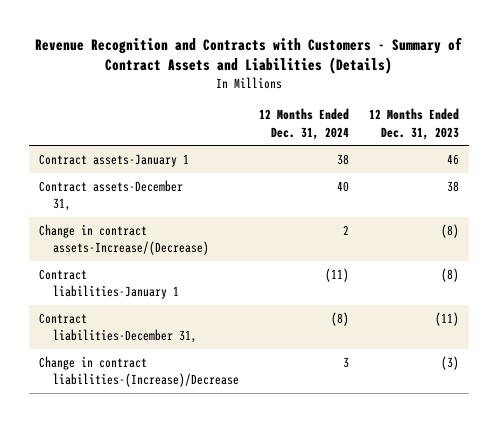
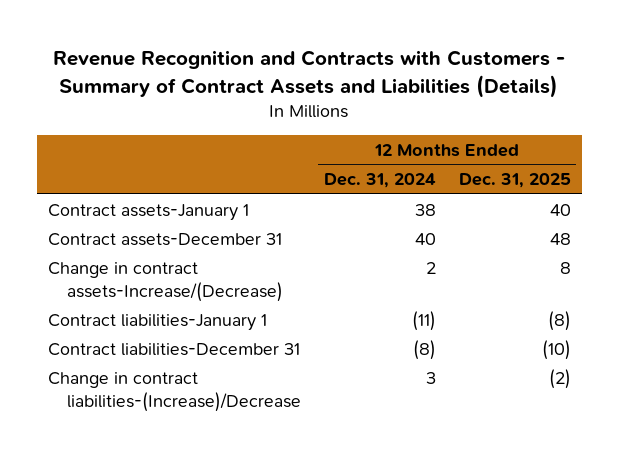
- | 12 Months Ended Dec. 31, 2024 | 12 Months Ended Dec. 31, 2023
+ | 12 Months Ended Dec. 31, 2024 | 12 Months Ended Dec. 31, 2025
- Contract assets-December 31, | 40 | 38
+ Contract assets-December 31 | 40 | 48
- Contract liabilities-December 31, | (8) | (11)
+ Contract liabilities-December 31 | (8) | (10)

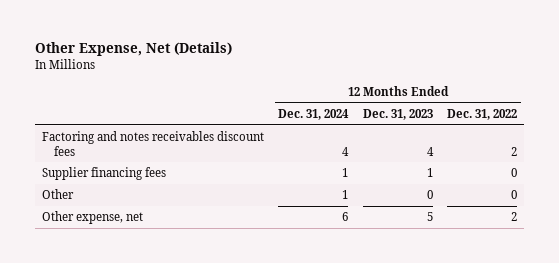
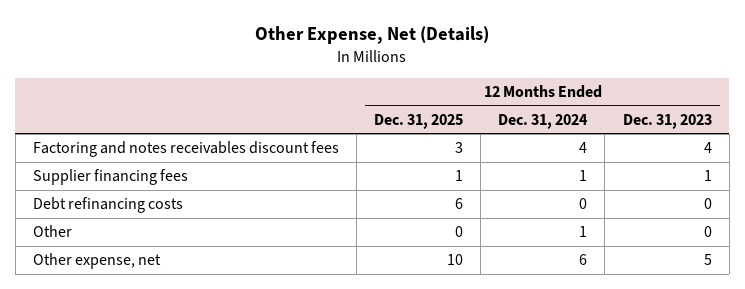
- | 12 Months Ended Dec. 31, 2024 | 12 Months Ended Dec. 31, 2023 | 12 Months Ended Dec. 31, 2022
+ | 12 Months Ended Dec. 31, 2025 | 12 Months Ended Dec. 31, 2024 | 12 Months Ended Dec. 31, 2023
+ Debt refinancing costs | 6 | 0 | 0

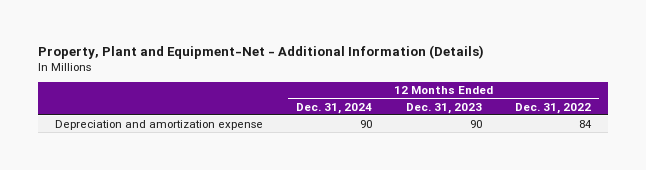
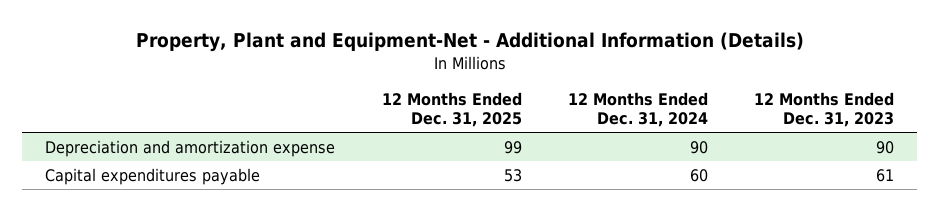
- | 12 Months Ended Dec. 31, 2024 | 12 Months Ended Dec. 31, 2023 | 12 Months Ended Dec. 31, 2022
+ | 12 Months Ended Dec. 31, 2025 | 12 Months Ended Dec. 31, 2024 | 12 Months Ended Dec. 31, 2023
+ Capital expenditures payable | 53 | 60 | 61

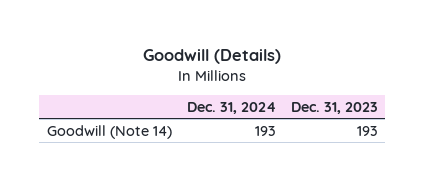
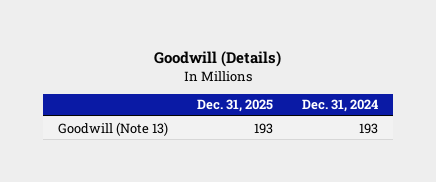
- | Dec. 31, 2024 | Dec. 31, 2023
+ | Dec. 31, 2025 | Dec. 31, 2024
- Goodwill (Note 14) | 193 | 193
+ Goodwill (Note 13) | 193 | 193

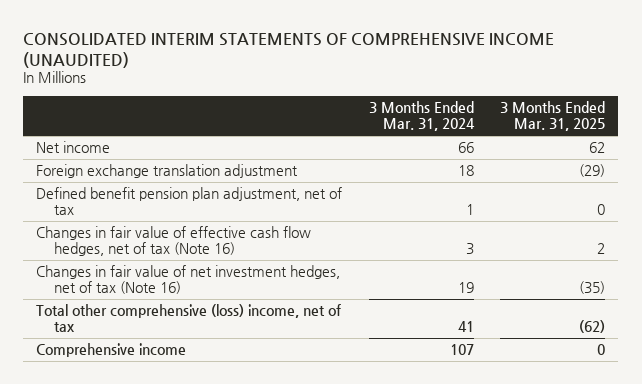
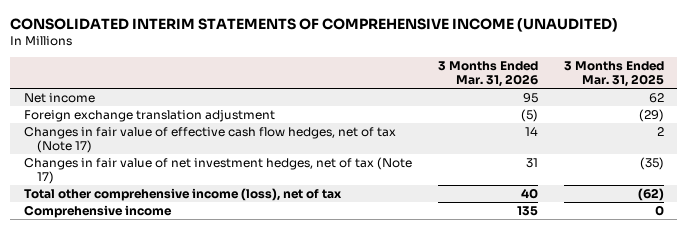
- | 3 Months Ended Mar. 31, 2024 | 3 Months Ended Mar. 31, 2025
+ | 3 Months Ended Mar. 31, 2026 | 3 Months Ended Mar. 31, 2025
- Defined benefit pension plan adjustment, net of tax | 1 | 0
- Changes in fair value of effective cash flow hedges, net of tax (Note 16) | 3 | 2
- Changes in fair value of net investment hedges, net of tax (Note 16) | 19 | (35)
- Total other comprehensive (loss) income, net of tax | 41 | (62)
+ Changes in fair value of effective cash flow hedges, net of tax (Note 17) | 14 | 2
+ Changes in fair value of net investment hedges, net of tax (Note 17) | 31 | (35)
+ Total other comprehensive income (loss), net of tax | 40 | (62)

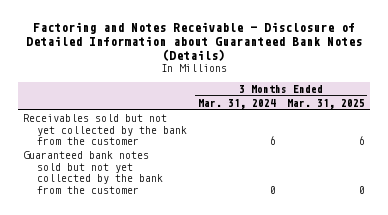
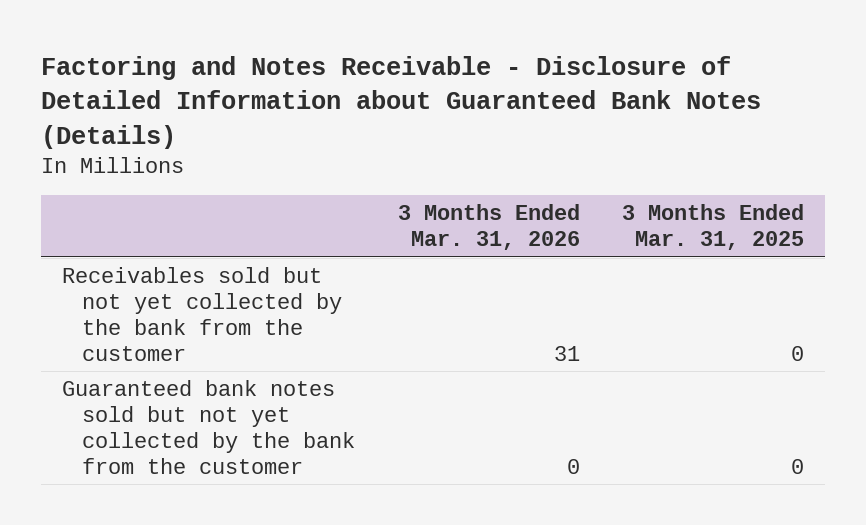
- | 3 Months Ended Mar. 31, 2024 | 3 Months Ended Mar. 31, 2025
+ | 3 Months Ended Mar. 31, 2026 | 3 Months Ended Mar. 31, 2025
- Receivables sold but not yet collected by the bank from the customer | 6 | 6
+ Receivables sold but not yet collected by the bank from the customer | 31 | 0

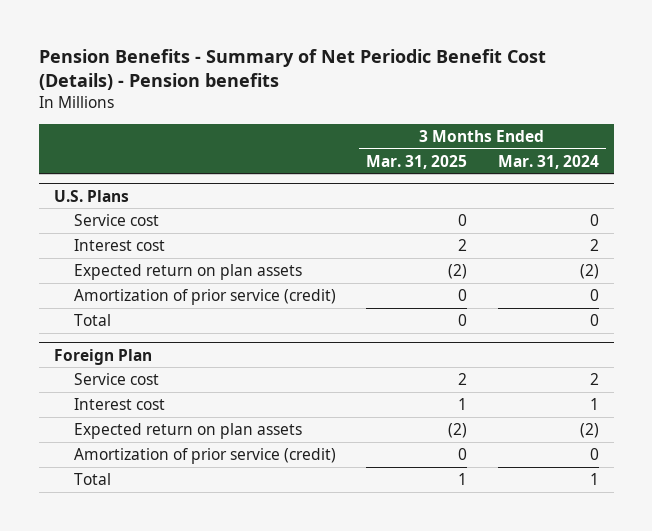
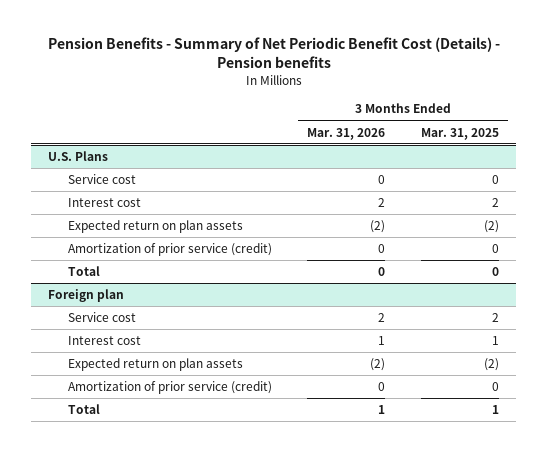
- | 3 Months Ended Mar. 31, 2025 | 3 Months Ended Mar. 31, 2024
+ | 3 Months Ended Mar. 31, 2026 | 3 Months Ended Mar. 31, 2025
- Foreign Plan
+ Foreign plan

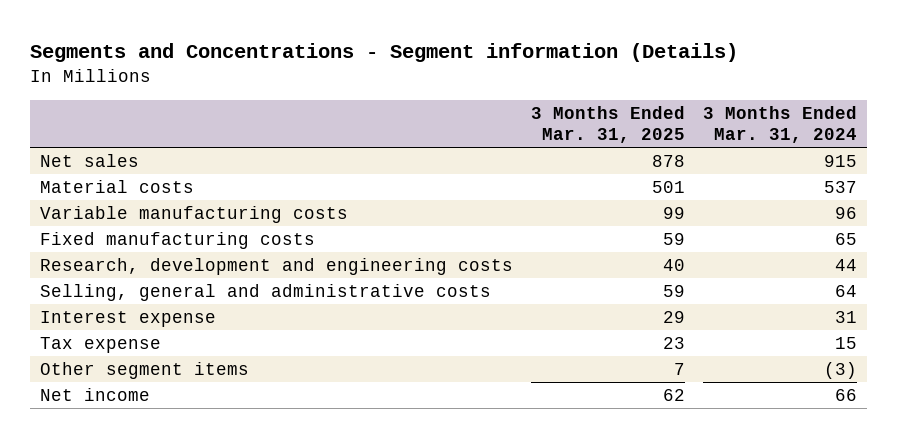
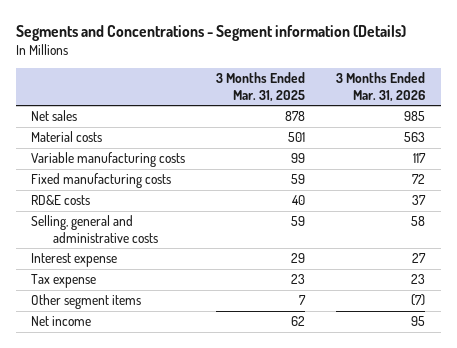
- | 3 Months Ended Mar. 31, 2025 | 3 Months Ended Mar. 31, 2024
+ | 3 Months Ended Mar. 31, 2025 | 3 Months Ended Mar. 31, 2026
- Research, development and engineering costs | 40 | 44
+ RD&E costs | 40 | 37

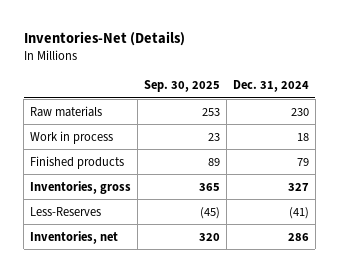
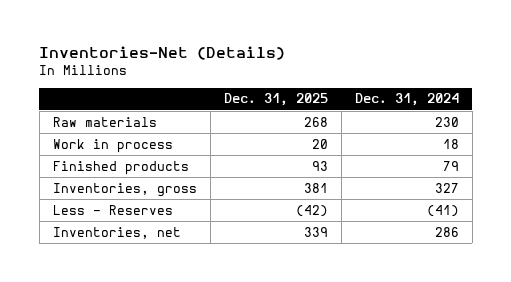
- | Sep. 30, 2025 | Dec. 31, 2024
+ | Dec. 31, 2025 | Dec. 31, 2024
- Less-Reserves | (45) | (41)
+ Less - Reserves | (42) | (41)

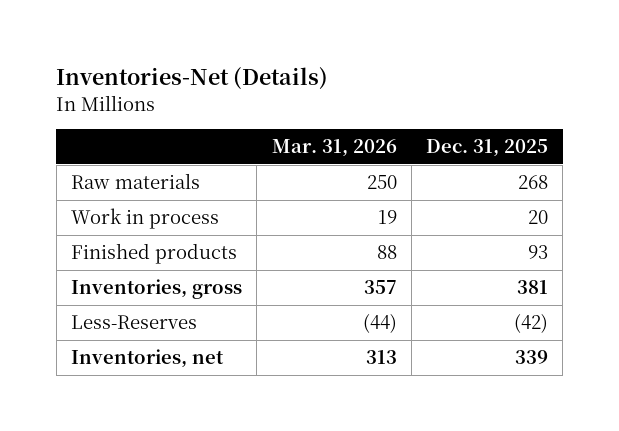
- | Dec. 31, 2025 | Dec. 31, 2024
+ | Mar. 31, 2026 | Dec. 31, 2025
- Less - Reserves | (42) | (41)
+ Less-Reserves | (44) | (42)

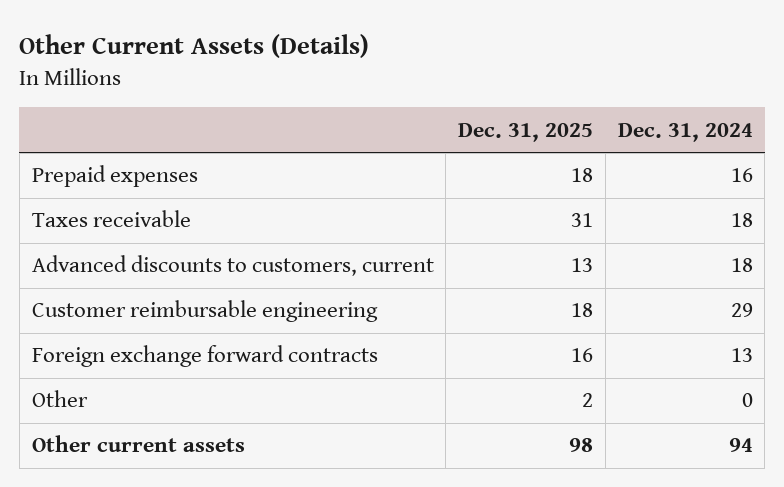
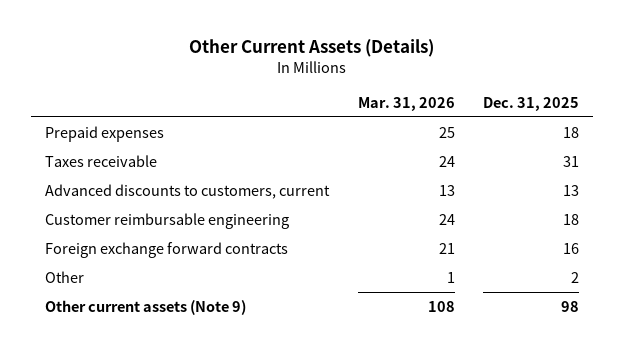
- | Dec. 31, 2025 | Dec. 31, 2024
+ | Mar. 31, 2026 | Dec. 31, 2025
- Other current assets | 98 | 94
+ Other current assets (Note 9) | 108 | 98

